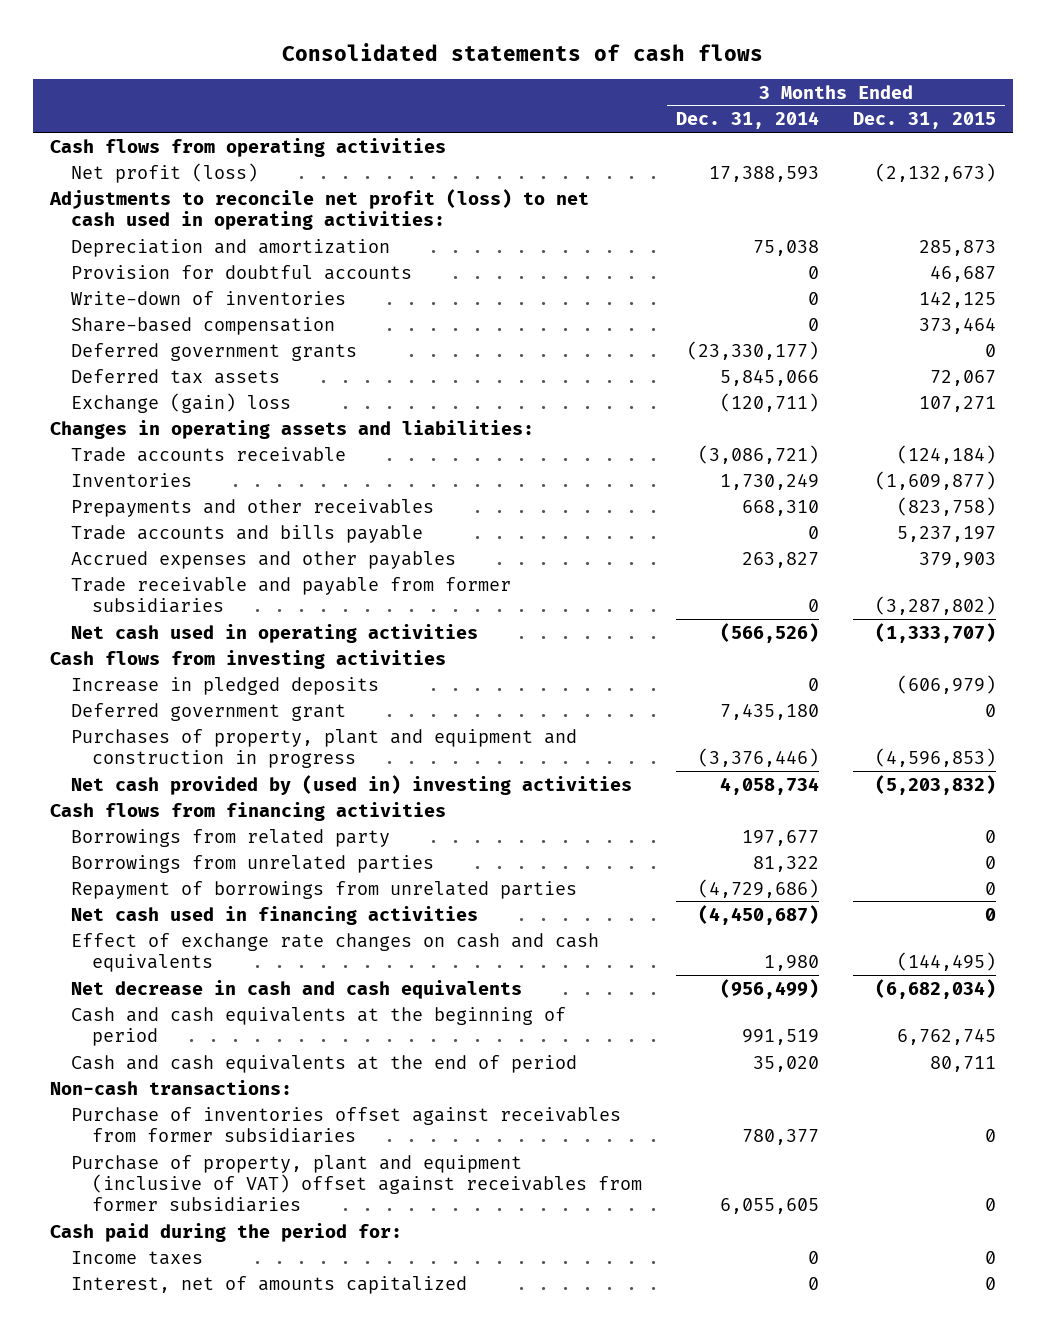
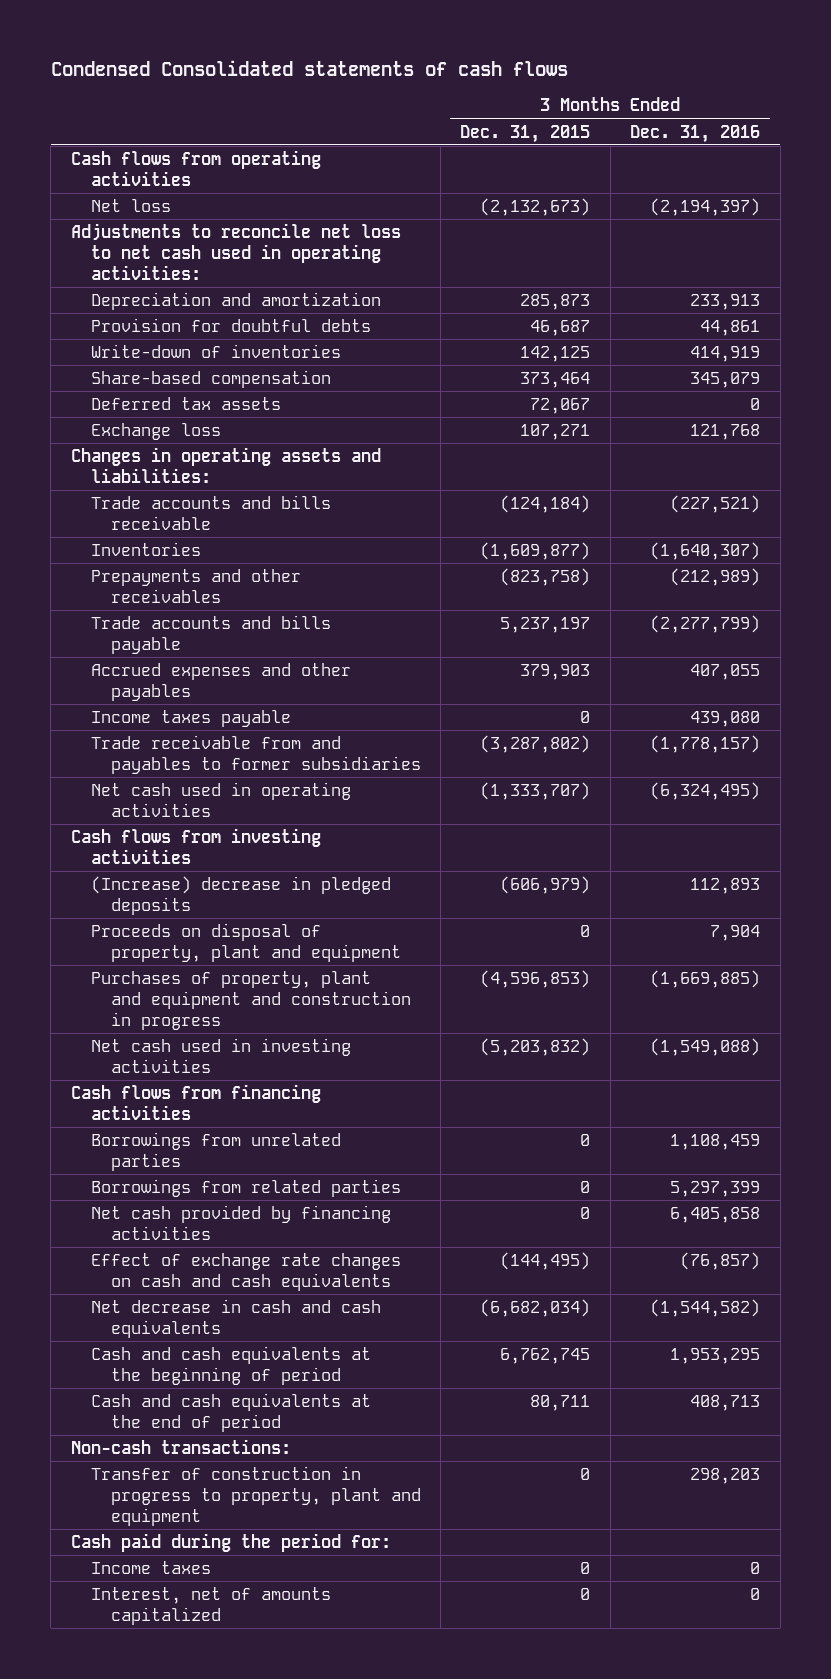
- Consolidated statements of cash flows
+ Condensed Consolidated statements of cash flows
- | 3 Months Ended Dec. 31, 2014 | 3 Months Ended Dec. 31, 2015
+ | 3 Months Ended Dec. 31, 2015 | 3 Months Ended Dec. 31, 2016
- Net profit (loss) | 17,388,593 | (2,132,673)
- Adjustments to reconcile net profit (loss) to net cash used in operating activities:
+ Net loss | (2,132,673) | (2,194,397)
+ Adjustments to reconcile net loss to net cash used in operating activities:
- Provision for doubtful accounts | 0 | 46,687
+ Provision for doubtful debts | 46,687 | 44,861
- Deferred government grants | (23,330,177) | 0
- Exchange (gain) loss | (120,711) | 107,271
+ Exchange loss | 107,271 | 121,768
- Trade accounts receivable | (3,086,721) | (124,184)
+ Trade accounts and bills receivable | (124,184) | (227,521)
- Trade receivable and payable from former subsidiaries | 0 | (3,287,802)
+ Income taxes payable | 0 | 439,080
+ Trade receivable from and payables to former subsidiaries | (3,287,802) | (1,778,157)
- Increase in pledged deposits | 0 | (606,979)
- Deferred government grant | 7,435,180 | 0
+ (Increase) decrease in pledged deposits | (606,979) | 112,893
+ Proceeds on disposal of property, plant and equipment | 0 | 7,904
- Net cash provided by (used in) investing activities | 4,058,734 | (5,203,832)
+ Net cash used in investing activities | (5,203,832) | (1,549,088)
- Borrowings from related party | 197,677 | 0
- Repayment of borrowings from unrelated parties | (4,729,686) | 0
- Net cash used in financing activities | (4,450,687) | 0
+ Borrowings from related parties | 0 | 5,297,399
+ Net cash provided by financing activities | 0 | 6,405,858
- Purchase of inventories offset against receivables from former subsidiaries | 780,377 | 0
- Purchase of property, plant and equipment (inclusive of VAT) offset against receivables from former subsidiaries | 6,055,605 | 0
+ Transfer of construction in progress to property, plant and equipment | 0 | 298,203

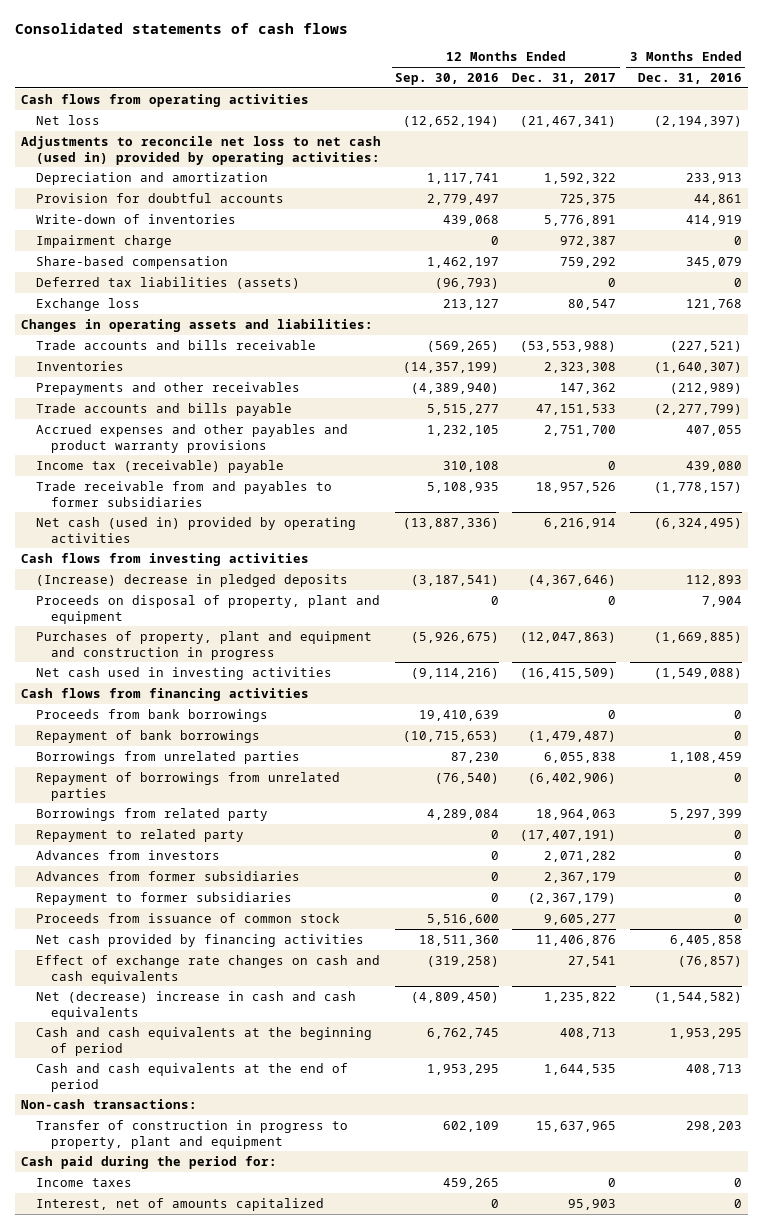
- Condensed Consolidated statements of cash flows
+ Consolidated statements of cash flows
- | 3 Months Ended Dec. 31, 2015 | 3 Months Ended Dec. 31, 2016
+ | 12 Months Ended Sep. 30, 2016 | 12 Months Ended Dec. 31, 2017 | 3 Months Ended Dec. 31, 2016
- Adjustments to reconcile net loss to net cash used in operating activities:
+ Adjustments to reconcile net loss to net cash (used in) provided by operating activities:
- Provision for doubtful debts | 46,687 | 44,861
+ Provision for doubtful accounts | 2,779,497 | 725,375 | 44,861
+ Impairment charge | 0 | 972,387 | 0
- Deferred tax assets | 72,067 | 0
+ Deferred tax liabilities (assets) | (96,793) | 0 | 0
- Accrued expenses and other payables | 379,903 | 407,055
- Income taxes payable | 0 | 439,080
+ Accrued expenses and other payables and product warranty provisions | 1,232,105 | 2,751,700 | 407,055
+ Income tax (receivable) payable | 310,108 | 0 | 439,080
- Net cash used in operating activities | (1,333,707) | (6,324,495)
+ Net cash (used in) provided by operating activities | (13,887,336) | 6,216,914 | (6,324,495)
+ Proceeds from bank borrowings | 19,410,639 | 0 | 0
+ Repayment of bank borrowings | (10,715,653) | (1,479,487) | 0
- Borrowings from related parties | 0 | 5,297,399
+ Repayment of borrowings from unrelated parties | (76,540) | (6,402,906) | 0
+ Borrowings from related party | 4,289,084 | 18,964,063 | 5,297,399
+ Repayment to related party | 0 | (17,407,191) | 0
+ Advances from investors | 0 | 2,071,282 | 0
+ Advances from former subsidiaries | 0 | 2,367,179 | 0
+ Repayment to former subsidiaries | 0 | (2,367,179) | 0
+ Proceeds from issuance of common stock | 5,516,600 | 9,605,277 | 0
- Net decrease in cash and cash equivalents | (6,682,034) | (1,544,582)
+ Net (decrease) increase in cash and cash equivalents | (4,809,450) | 1,235,822 | (1,544,582)

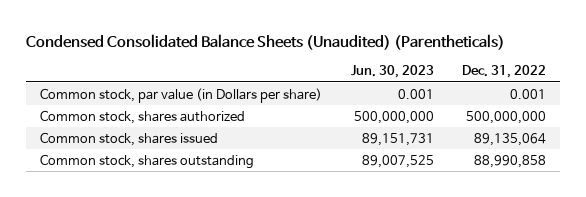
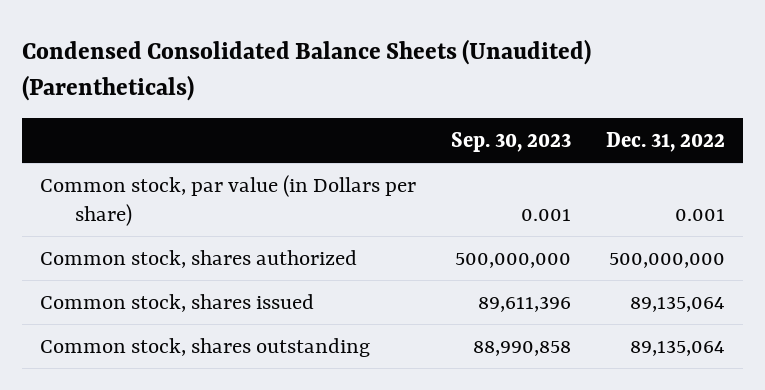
- | Jun. 30, 2023 | Dec. 31, 2022
+ | Sep. 30, 2023 | Dec. 31, 2022
- Common stock, shares outstanding | 89,007,525 | 88,990,858
+ Common stock, shares outstanding | 88,990,858 | 89,135,064

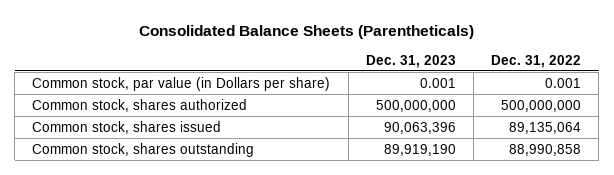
- Condensed Consolidated Balance Sheets (Unaudited) (Parentheticals)
+ Consolidated Balance Sheets (Parentheticals)
- | Sep. 30, 2023 | Dec. 31, 2022
+ | Dec. 31, 2023 | Dec. 31, 2022
- Common stock, shares outstanding | 88,990,858 | 89,135,064
+ Common stock, shares outstanding | 89,919,190 | 88,990,858

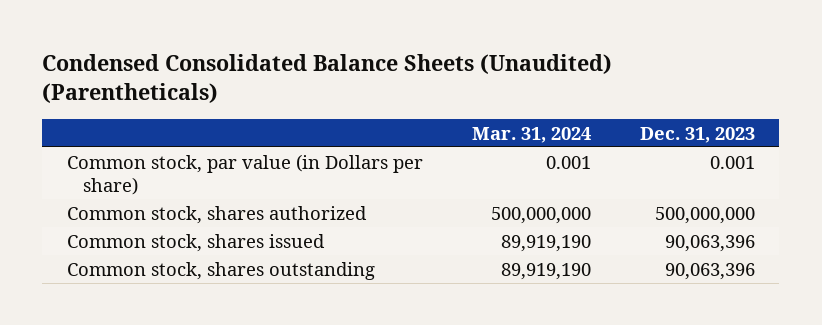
- Consolidated Balance Sheets (Parentheticals)
+ Condensed Consolidated Balance Sheets (Unaudited) (Parentheticals)
- | Dec. 31, 2023 | Dec. 31, 2022
+ | Mar. 31, 2024 | Dec. 31, 2023
- Common stock, shares outstanding | 89,919,190 | 88,990,858
+ Common stock, shares outstanding | 89,919,190 | 90,063,396

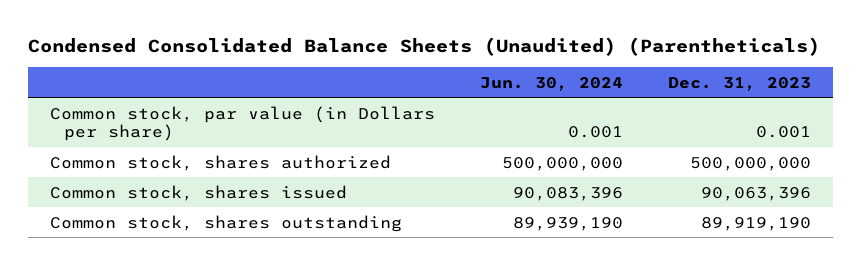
- | Mar. 31, 2024 | Dec. 31, 2023
+ | Jun. 30, 2024 | Dec. 31, 2023
- Common stock, shares outstanding | 89,919,190 | 90,063,396
+ Common stock, shares outstanding | 89,939,190 | 89,919,190

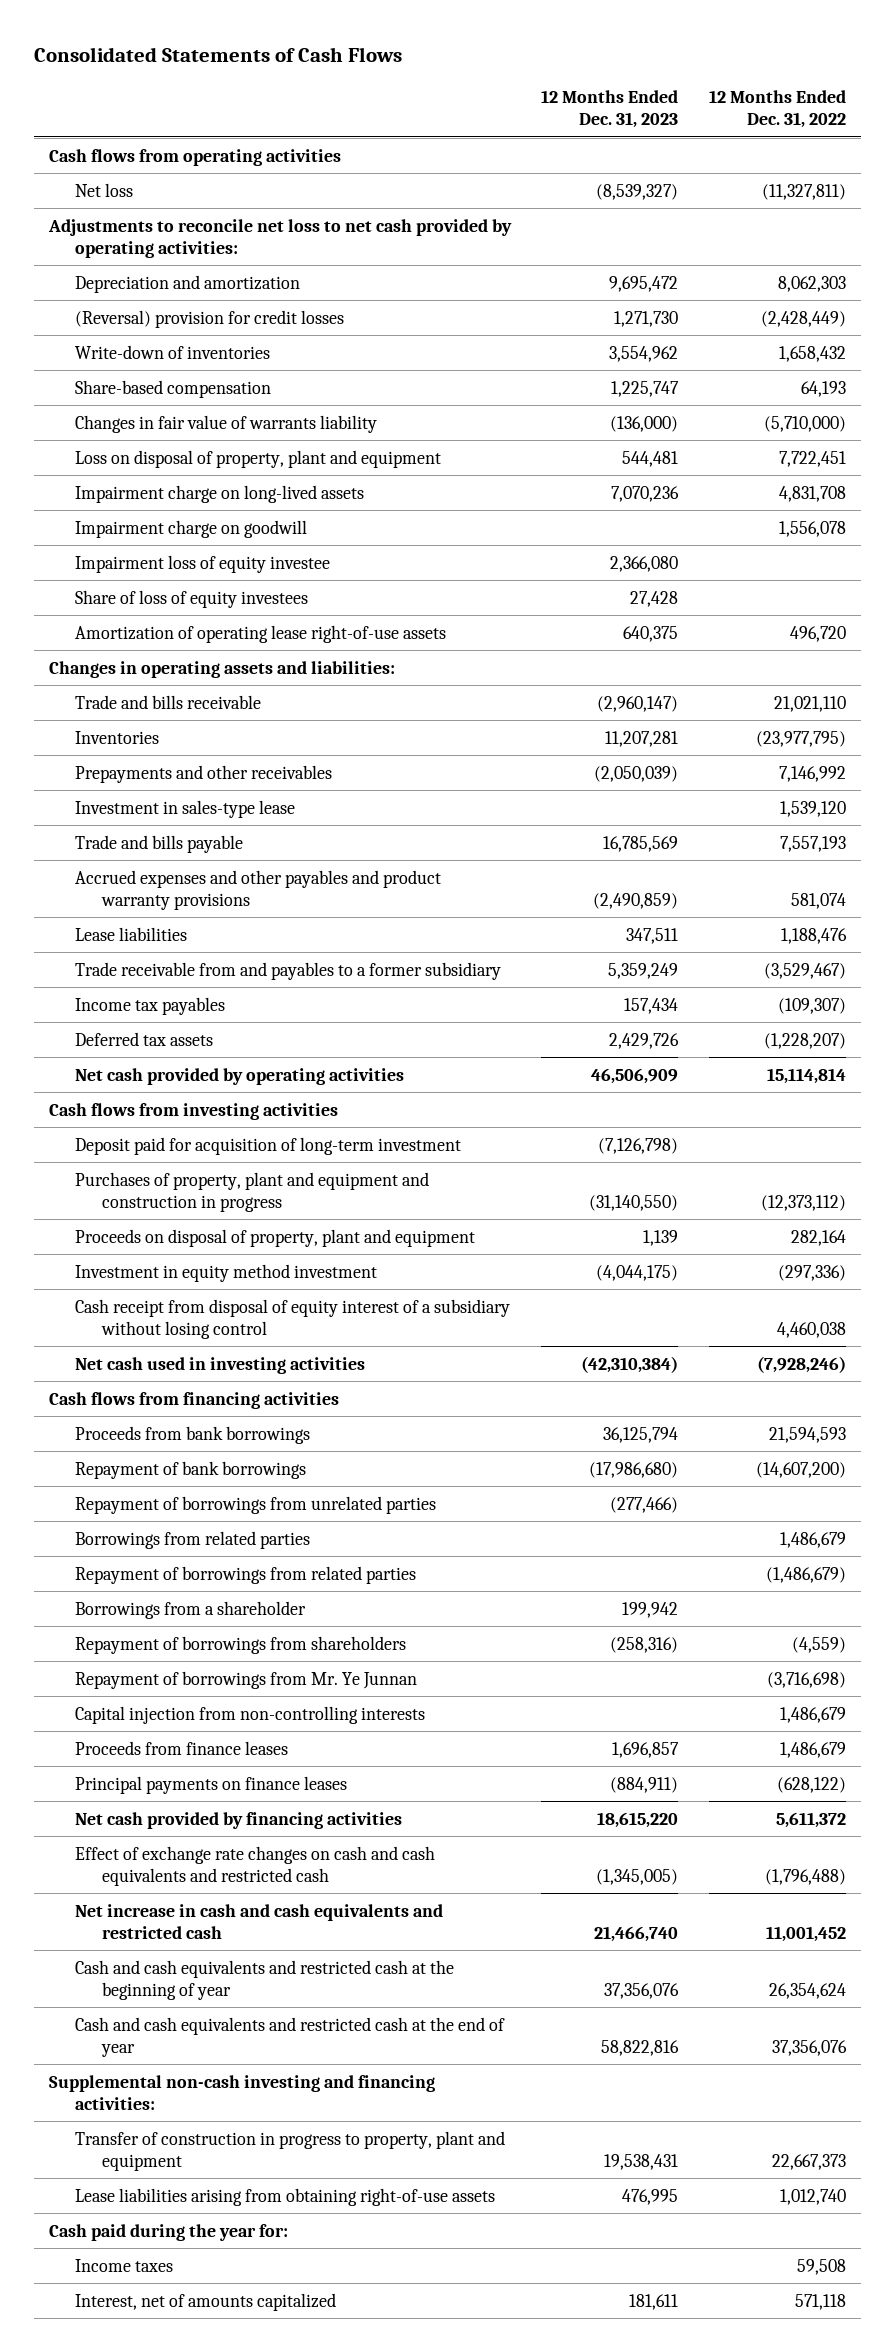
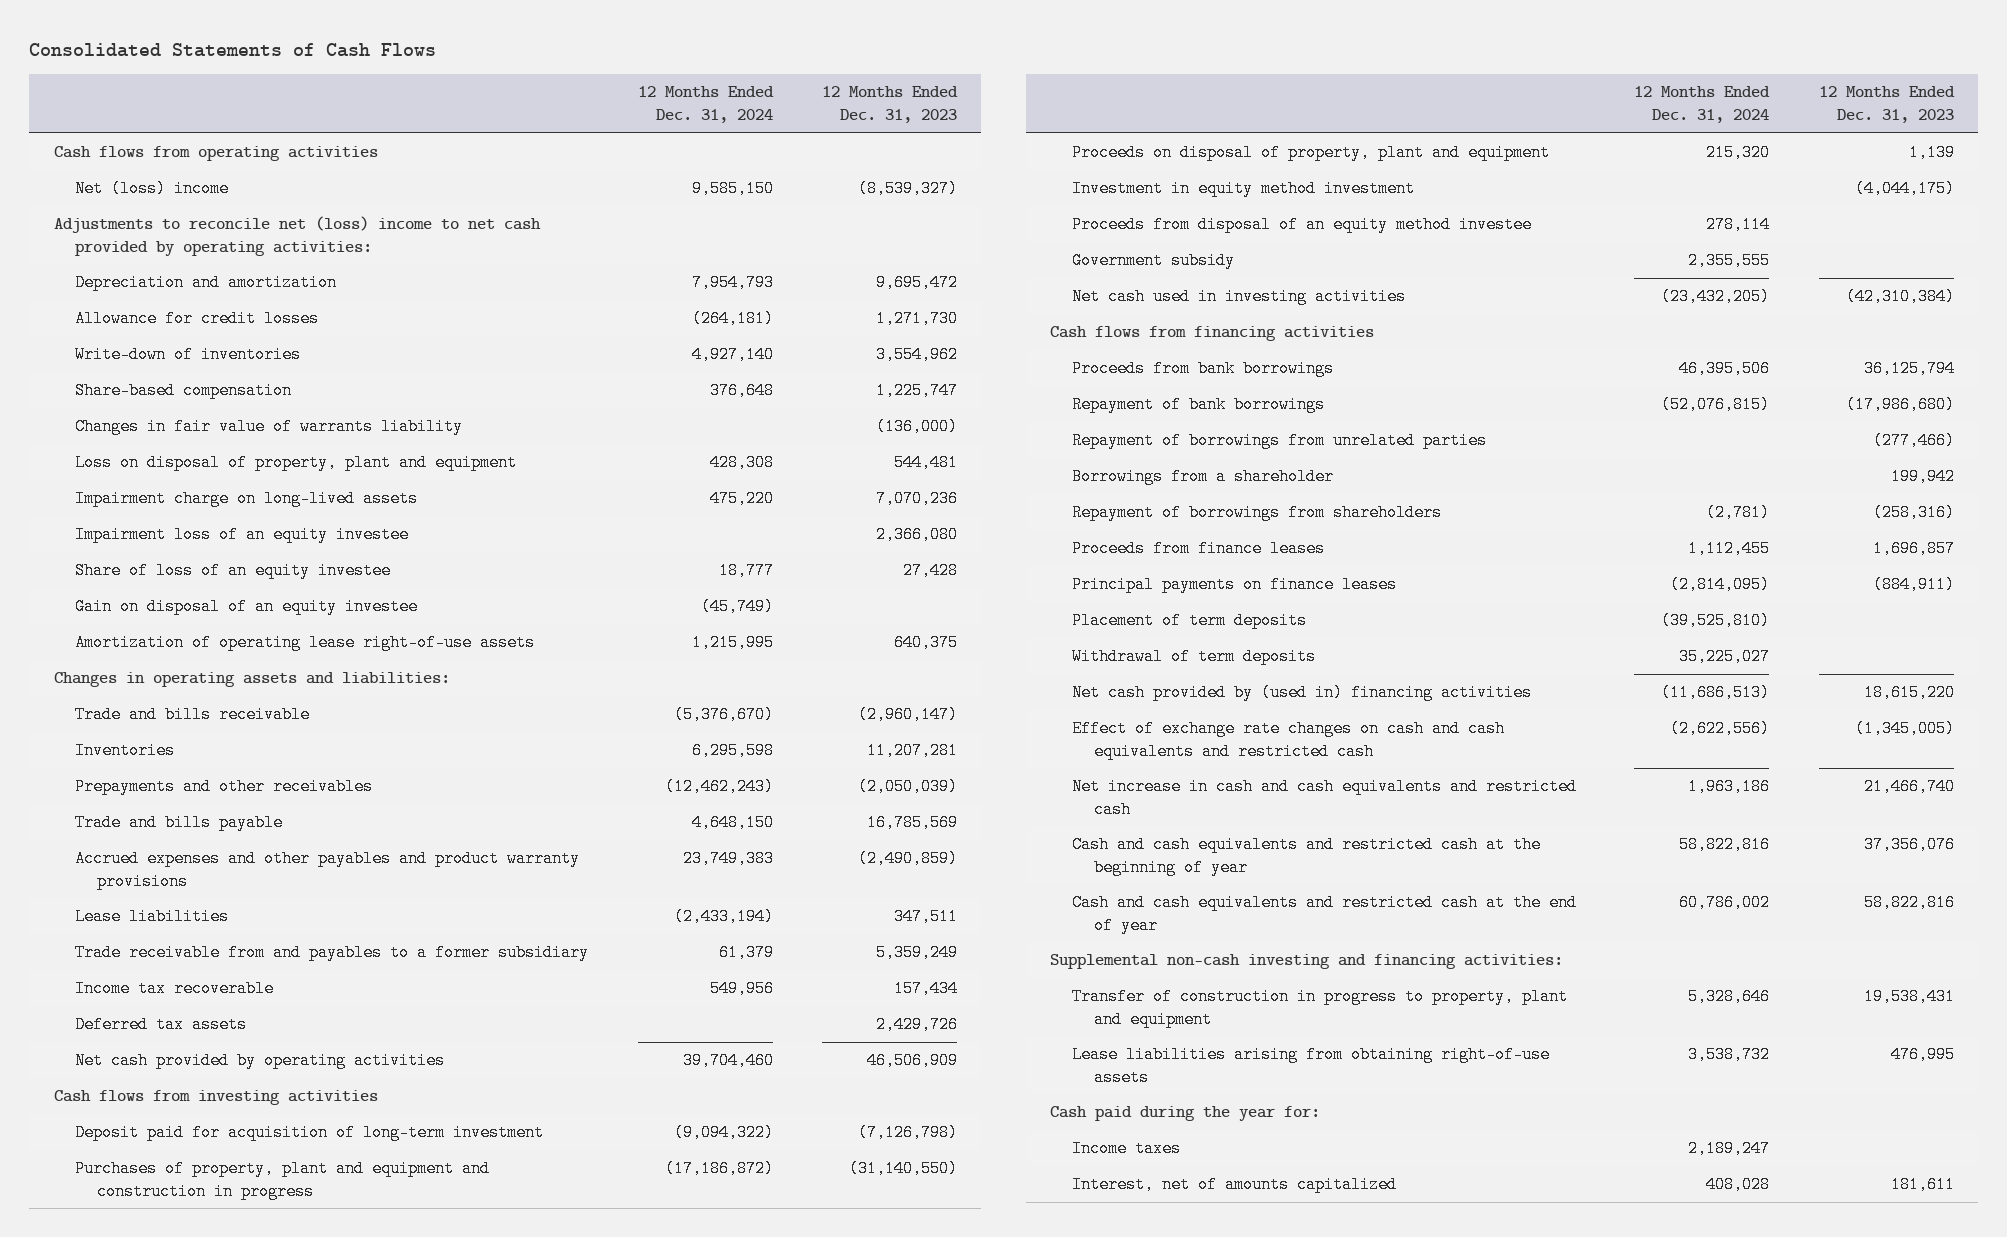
- | 12 Months Ended Dec. 31, 2023 | 12 Months Ended Dec. 31, 2022
+ | 12 Months Ended Dec. 31, 2024 | 12 Months Ended Dec. 31, 2023
- Net loss | (8,539,327) | (11,327,811)
- Adjustments to reconcile net loss to net cash provided by operating activities:
+ Net (loss) income | 9,585,150 | (8,539,327)
+ Adjustments to reconcile net (loss) income to net cash provided by operating activities:
- (Reversal) provision for credit losses | 1,271,730 | (2,428,449)
+ Allowance for credit losses | (264,181) | 1,271,730
- Impairment charge on goodwill | | 1,556,078
- Impairment loss of equity investee | 2,366,080 |
- Share of loss of equity investees | 27,428 |
+ Impairment loss of an equity investee | | 2,366,080
+ Share of loss of an equity investee | 18,777 | 27,428
+ Gain on disposal of an equity investee | (45,749) |
- Investment in sales-type lease | | 1,539,120
- Income tax payables | 157,434 | (109,307)
+ Income tax recoverable | 549,956 | 157,434
- Cash receipt from disposal of equity interest of a subsidiary without losing control | | 4,460,038
+ Proceeds from disposal of an equity method investee | 278,114 |
+ Government subsidy | 2,355,555 |
- Borrowings from related parties | | 1,486,679
- Repayment of borrowings from related parties | | (1,486,679)
- Repayment of borrowings from Mr. Ye Junnan | | (3,716,698)
- Capital injection from non-controlling interests | | 1,486,679
- Net cash provided by financing activities | 18,615,220 | 5,611,372
+ Placement of term deposits | (39,525,810) |
+ Withdrawal of term deposits | 35,225,027 |
+ Net cash provided by (used in) financing activities | (11,686,513) | 18,615,220

